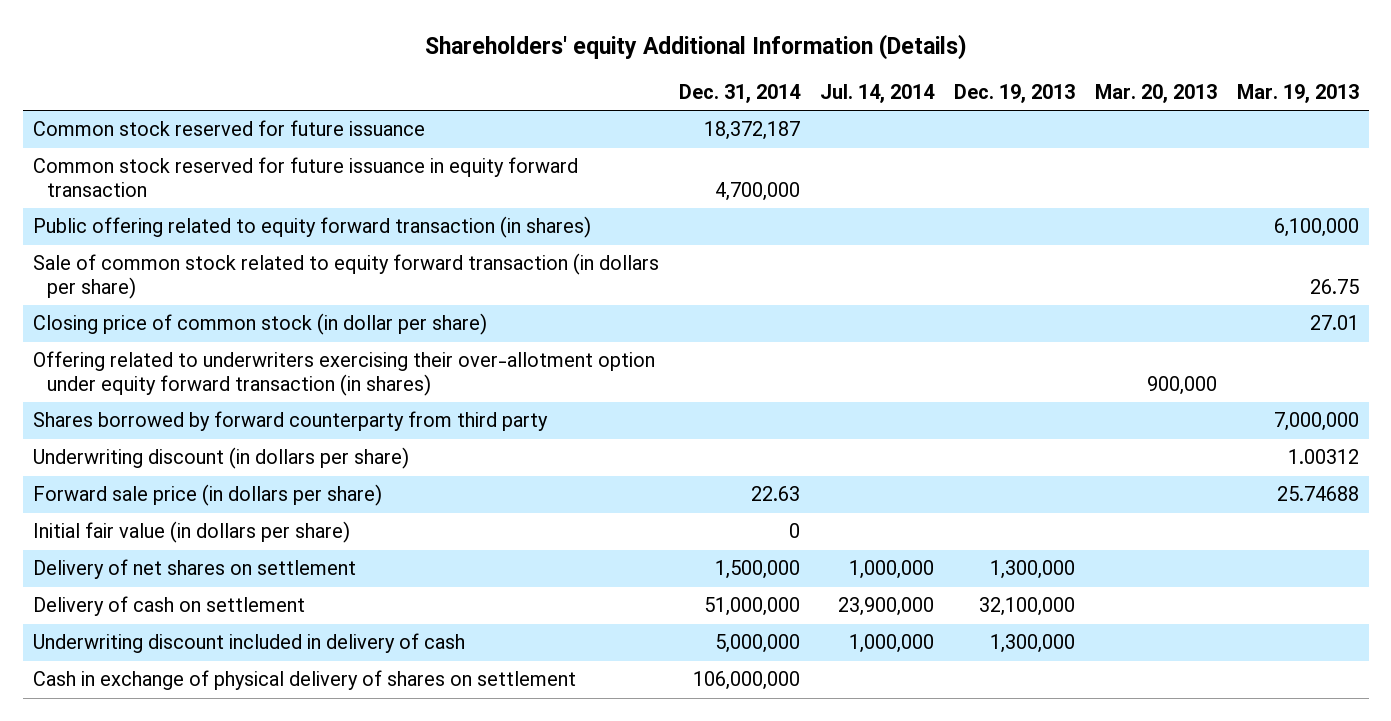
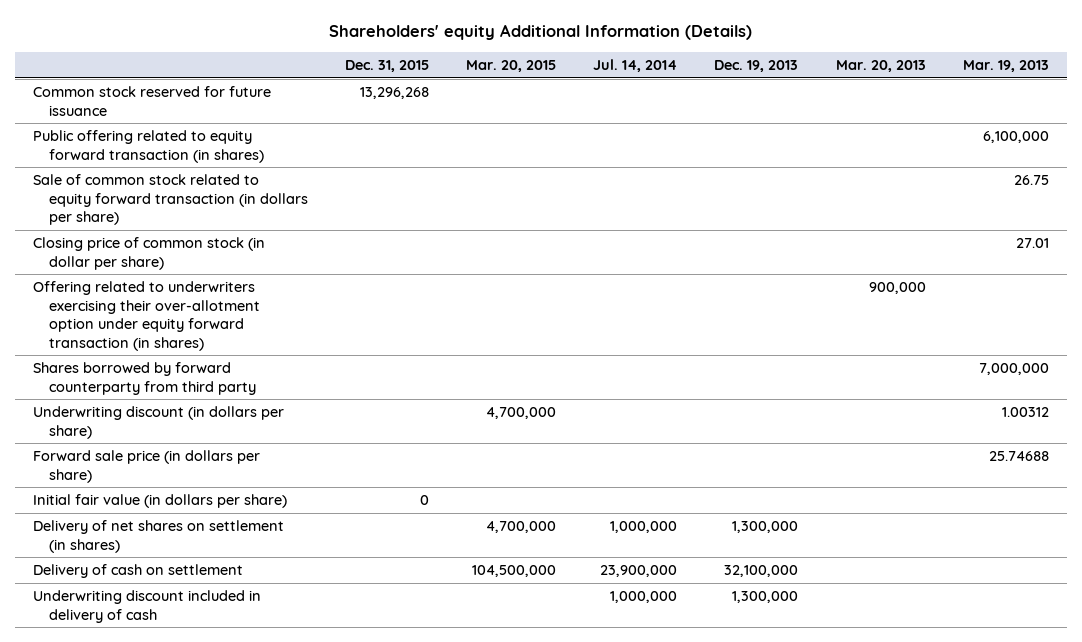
- | Dec. 31, 2014 | Jul. 14, 2014 | Dec. 19, 2013 | Mar. 20, 2013 | Mar. 19, 2013
+ | Dec. 31, 2015 | Mar. 20, 2015 | Jul. 14, 2014 | Dec. 19, 2013 | Mar. 20, 2013 | Mar. 19, 2013
- Common stock reserved for future issuance in equity forward transaction | 4,700,000 | | | |
- Delivery of net shares on settlement | 1,500,000 | 1,000,000 | 1,300,000 | |
+ Delivery of net shares on settlement (in shares) | | 4,700,000 | 1,000,000 | 1,300,000 | |
- Cash in exchange of physical delivery of shares on settlement | 106,000,000 | | | |

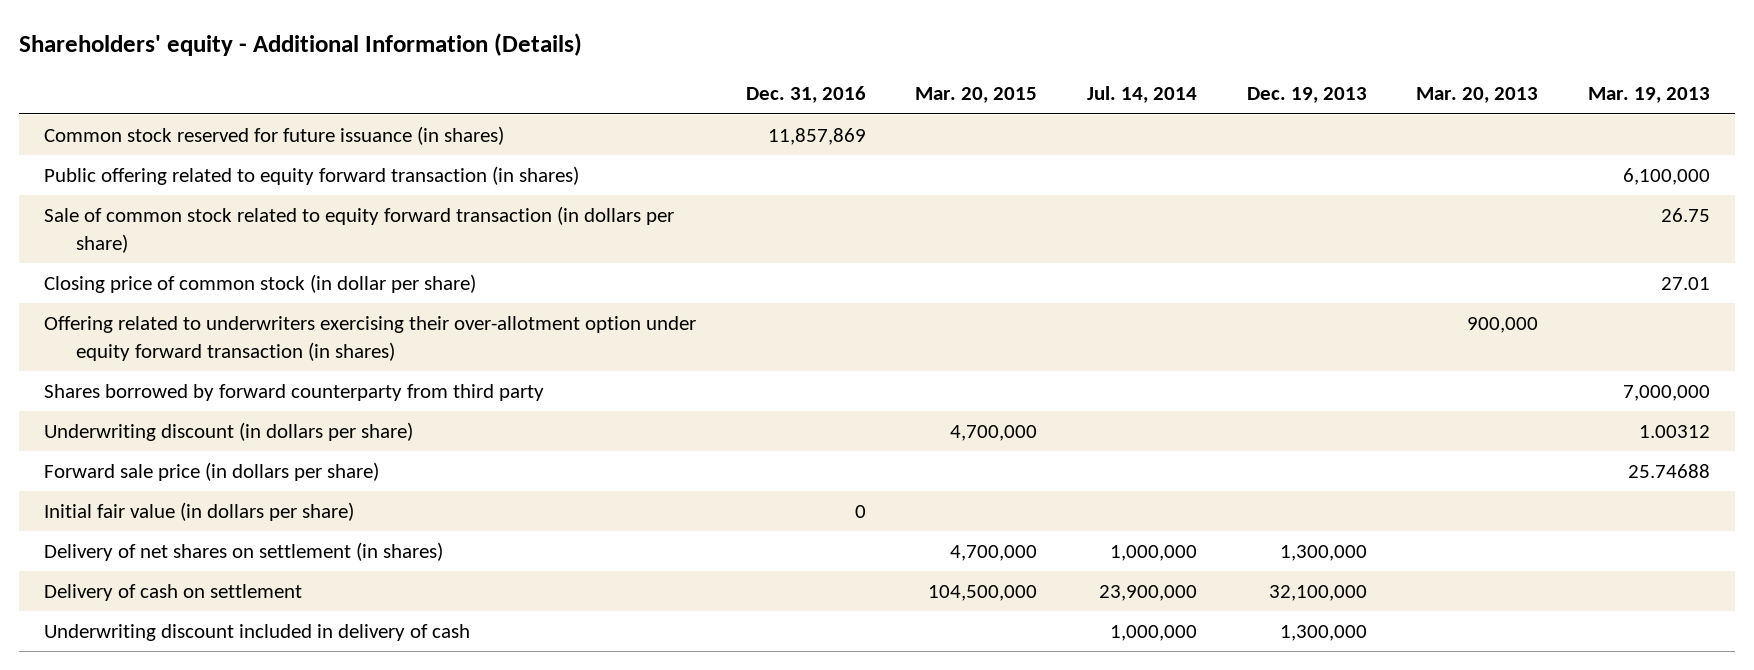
- Shareholders' equity Additional Information (Details)
+ Shareholders' equity - Additional Information (Details)
- | Dec. 31, 2015 | Mar. 20, 2015 | Jul. 14, 2014 | Dec. 19, 2013 | Mar. 20, 2013 | Mar. 19, 2013
+ | Dec. 31, 2016 | Mar. 20, 2015 | Jul. 14, 2014 | Dec. 19, 2013 | Mar. 20, 2013 | Mar. 19, 2013
- Common stock reserved for future issuance | 13,296,268 | | | | |
+ Common stock reserved for future issuance (in shares) | 11,857,869 | | | | |

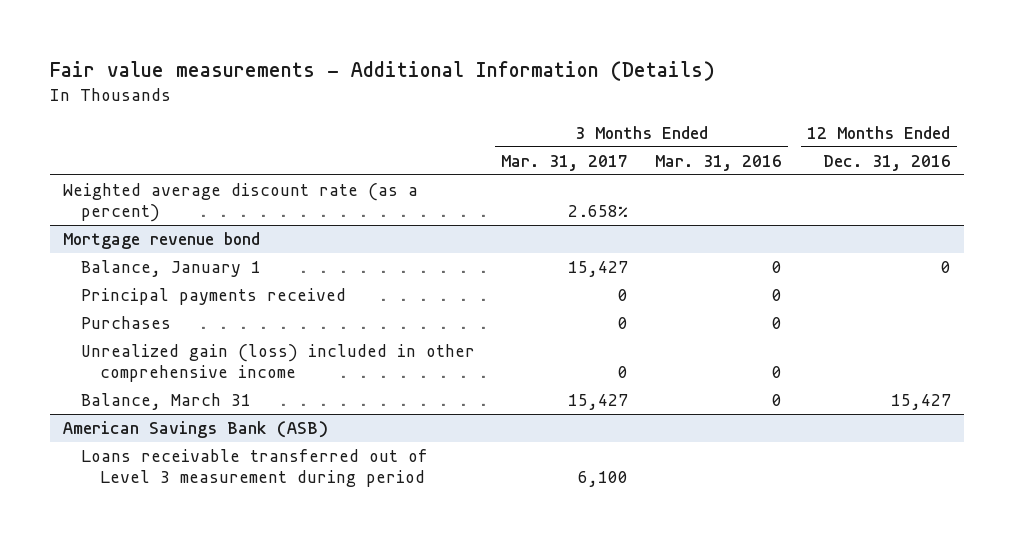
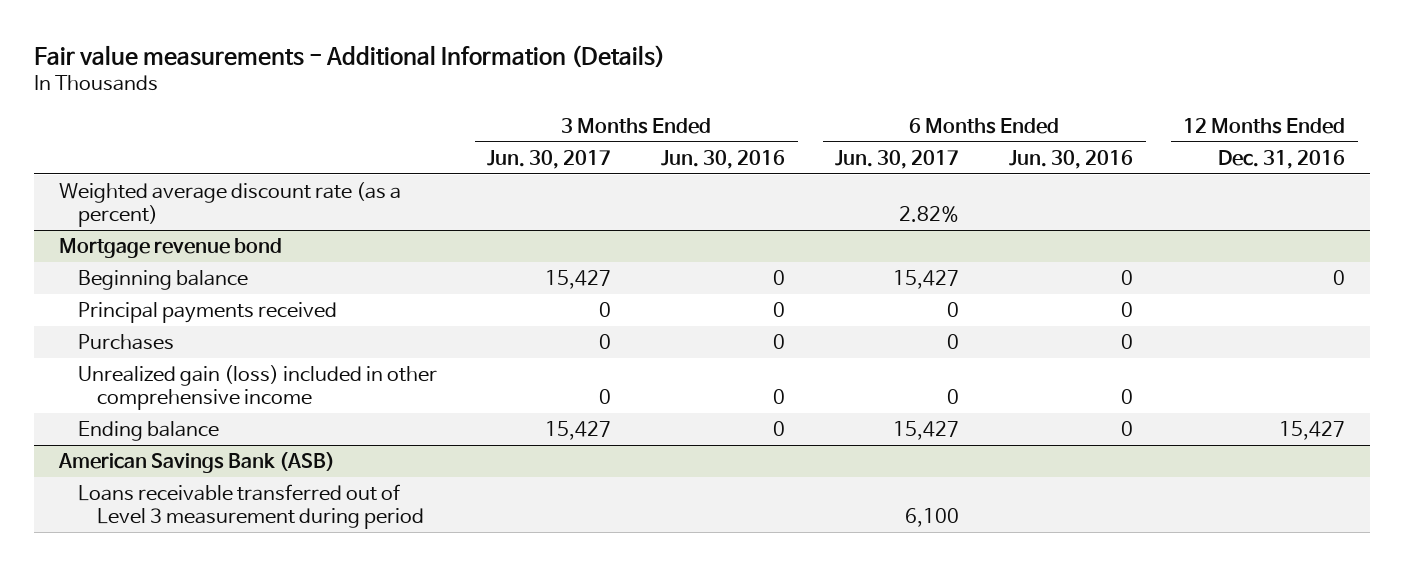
- | 3 Months Ended Mar. 31, 2017 | 3 Months Ended Mar. 31, 2016 | 12 Months Ended Dec. 31, 2016
+ | 3 Months Ended Jun. 30, 2017 | 3 Months Ended Jun. 30, 2016 | 6 Months Ended Jun. 30, 2017 | 6 Months Ended Jun. 30, 2016 | 12 Months Ended Dec. 31, 2016
@ Mortgage revenue bond
- Balance, January 1 | 15,427 | 0 | 0
+ Beginning balance | 15,427 | 0 | 15,427 | 0 | 0
- Balance, March 31 | 15,427 | 0 | 15,427
+ Ending balance | 15,427 | 0 | 15,427 | 0 | 15,427

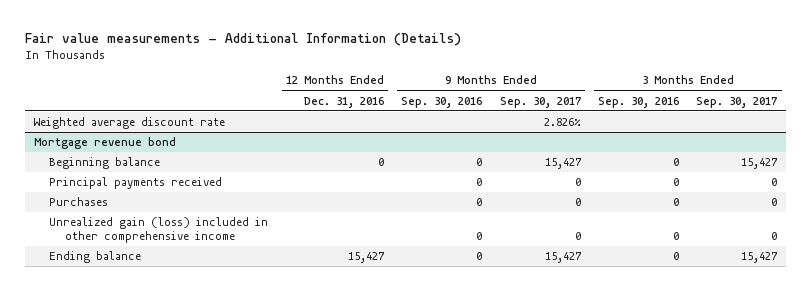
- | 3 Months Ended Jun. 30, 2017 | 3 Months Ended Jun. 30, 2016 | 6 Months Ended Jun. 30, 2017 | 6 Months Ended Jun. 30, 2016 | 12 Months Ended Dec. 31, 2016
+ | 12 Months Ended Dec. 31, 2016 | 9 Months Ended Sep. 30, 2016 | 9 Months Ended Sep. 30, 2017 | 3 Months Ended Sep. 30, 2016 | 3 Months Ended Sep. 30, 2017
- Weighted average discount rate (as a percent) | | | 2.82% | |
+ Weighted average discount rate | | | 2.826% | |
- American Savings Bank (ASB)
- Loans receivable transferred out of Level 3 measurement during period | | | 6,100 | |

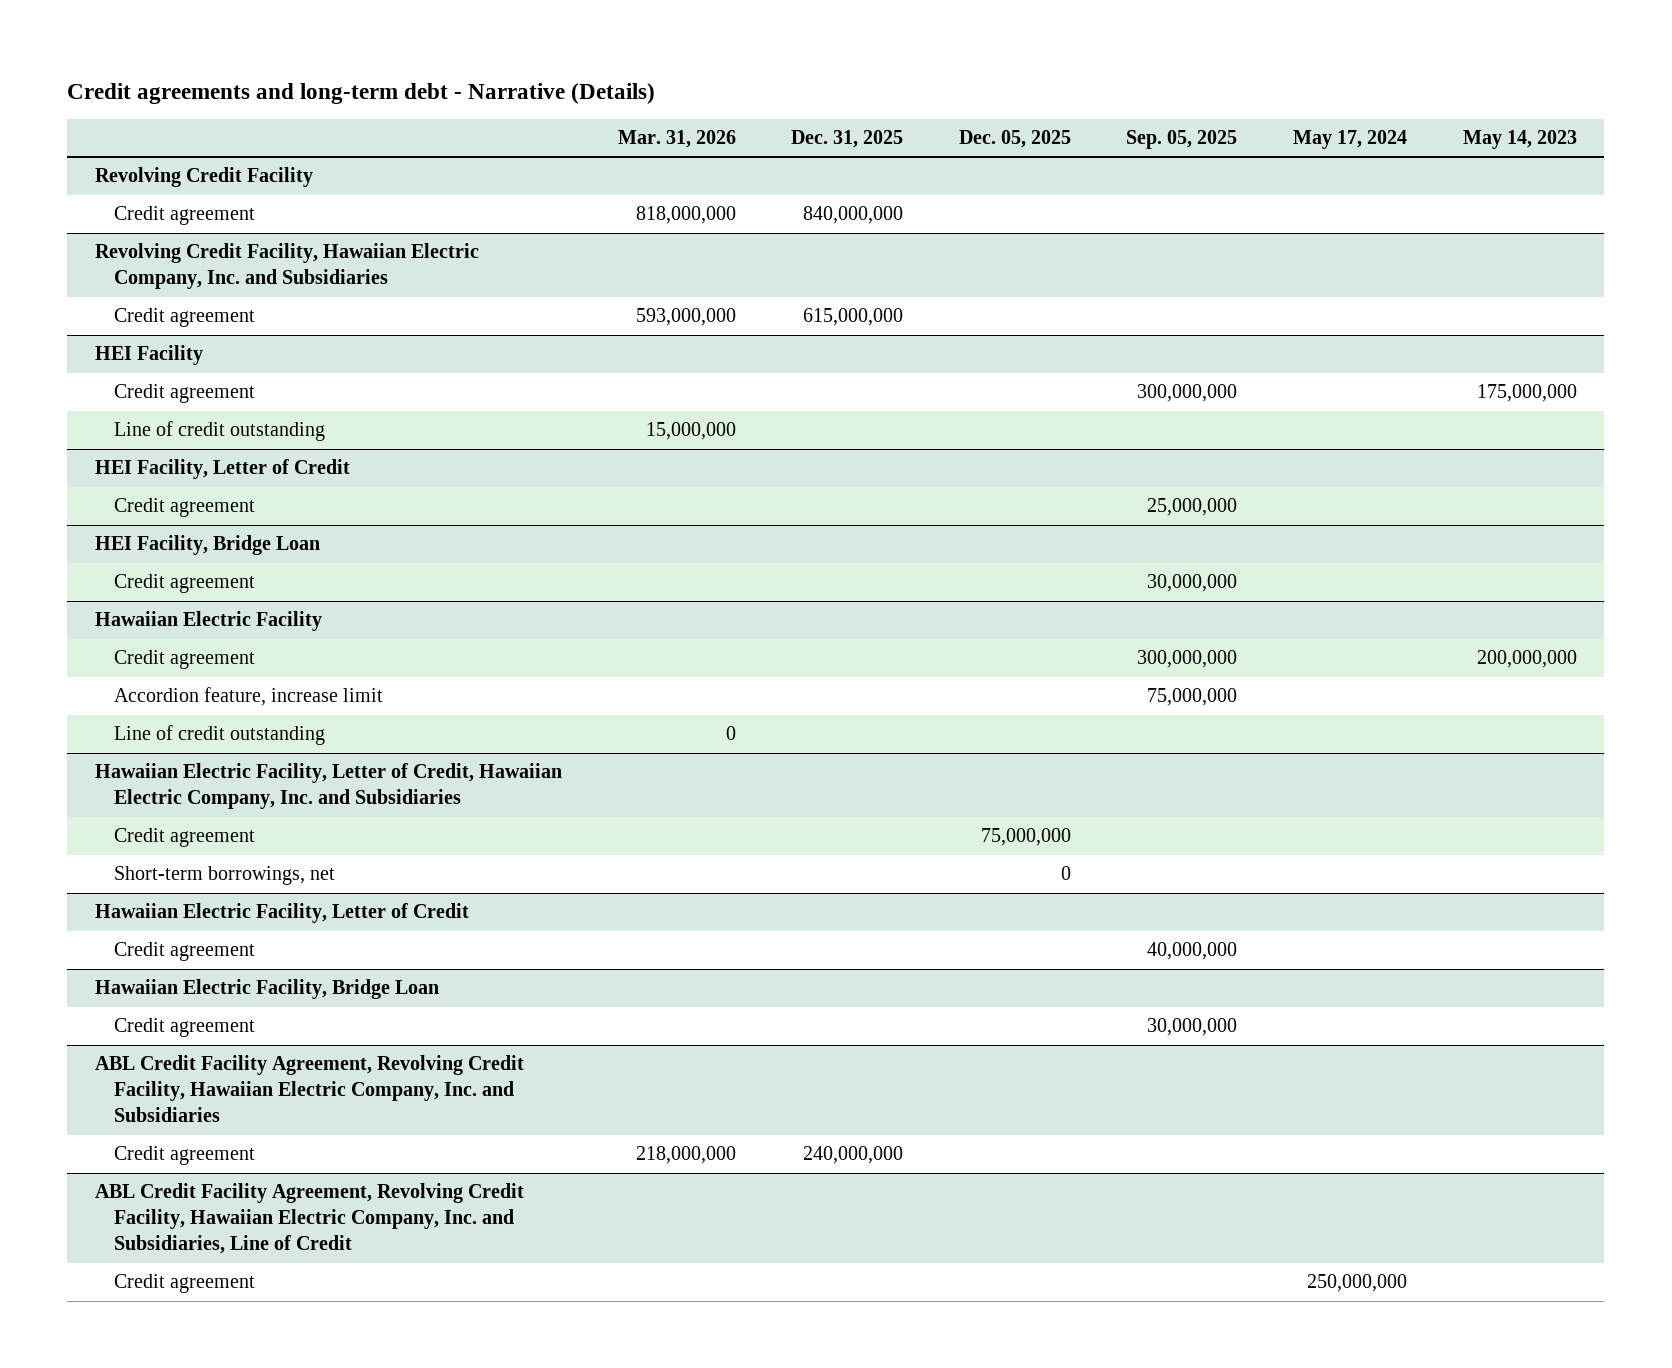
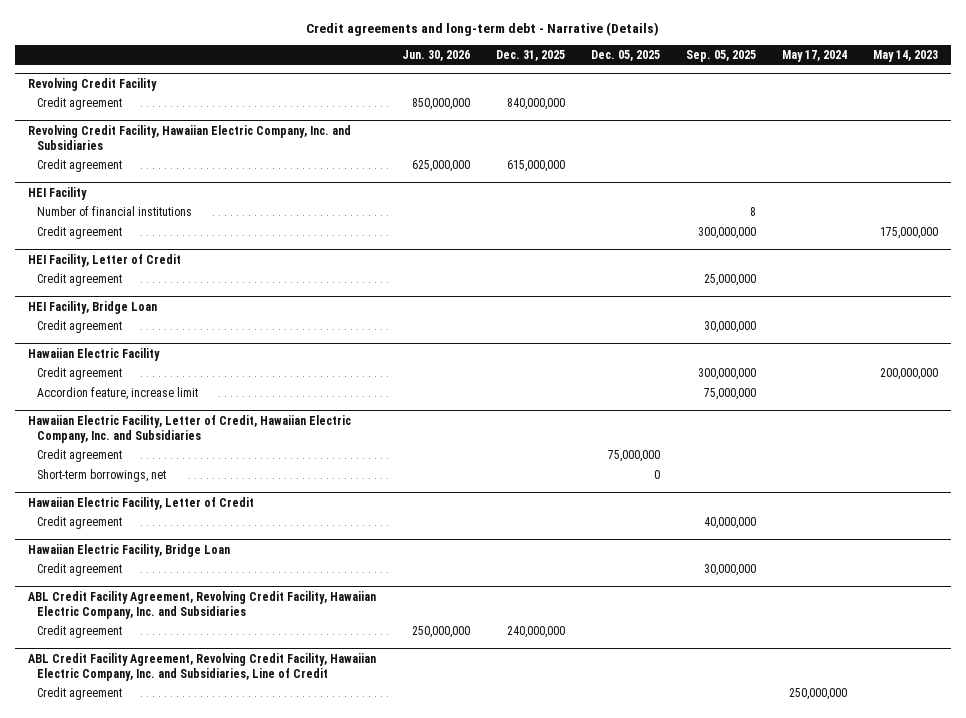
- | Mar. 31, 2026 | Dec. 31, 2025 | Dec. 05, 2025 | Sep. 05, 2025 | May 17, 2024 | May 14, 2023
+ | Jun. 30, 2026 | Dec. 31, 2025 | Dec. 05, 2025 | Sep. 05, 2025 | May 17, 2024 | May 14, 2023
@ HEI Facility
+ Number of financial institutions | | | | 8 | |
- Line of credit outstanding | 15,000,000 | | | | |
@ Hawaiian Electric Facility
- Line of credit outstanding | 0 | | | | |

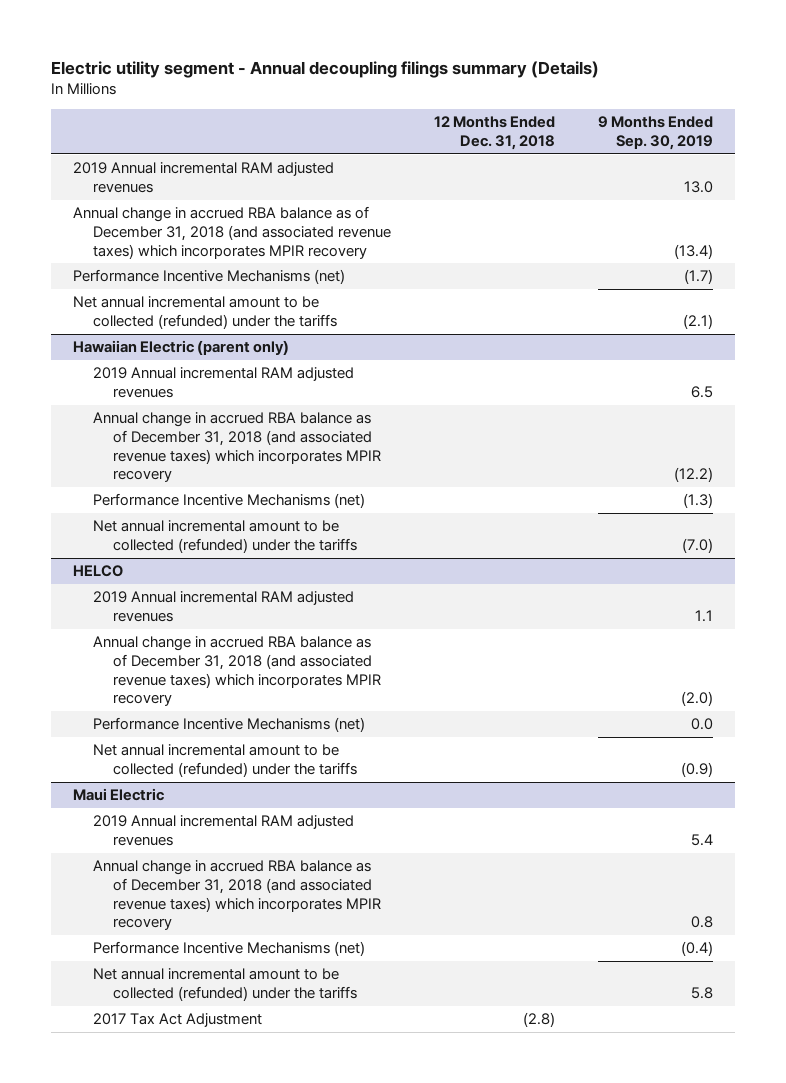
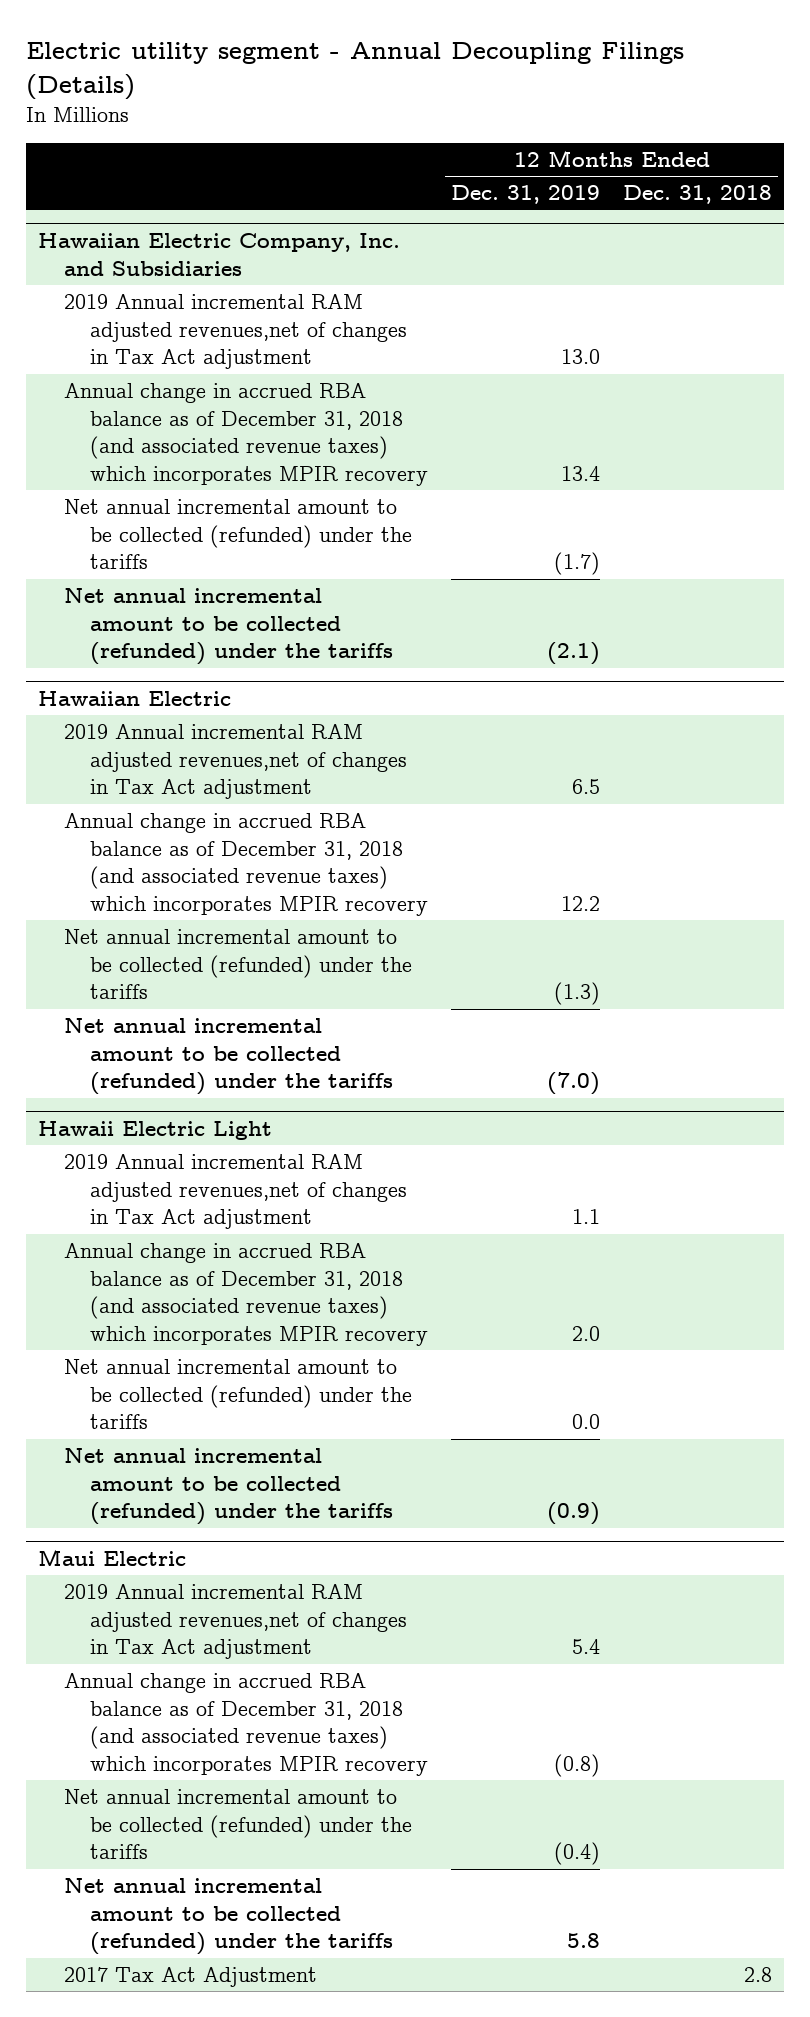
- Electric utility segment - Annual decoupling filings summary (Details)
+ Electric utility segment - Annual Decoupling Filings (Details)
- | 12 Months Ended Dec. 31, 2018 | 9 Months Ended Sep. 30, 2019
+ | 12 Months Ended Dec. 31, 2019 | 12 Months Ended Dec. 31, 2018
- 2019 Annual incremental RAM adjusted revenues | | 13.0
- Annual change in accrued RBA balance as of December 31, 2018 (and associated revenue taxes) which incorporates MPIR recovery | | (13.4)
- Performance Incentive Mechanisms (net) | | (1.7)
- Net annual incremental amount to be collected (refunded) under the tariffs | | (2.1)
- Hawaiian Electric (parent only)
- 2019 Annual incremental RAM adjusted revenues | | 6.5
+ Hawaiian Electric Company, Inc. and Subsidiaries
+ 2019 Annual incremental RAM adjusted revenues,net of changes in Tax Act adjustment | 13.0 |
+ Annual change in accrued RBA balance as of December 31, 2018 (and associated revenue taxes) which incorporates MPIR recovery | 13.4 |
+ Net annual incremental amount to be collected (refunded) under the tariffs | (1.7) |
+ Net annual incremental amount to be collected (refunded) under the tariffs | (2.1) |
+ Hawaiian Electric
+ 2019 Annual incremental RAM adjusted revenues,net of changes in Tax Act adjustment | 6.5 |
- Performance Incentive Mechanisms (net) | | (1.3)
- HELCO
- 2019 Annual incremental RAM adjusted revenues | | 1.1
+ Net annual incremental amount to be collected (refunded) under the tariffs | (7.0) |
+ Hawaii Electric Light
+ 2019 Annual incremental RAM adjusted revenues,net of changes in Tax Act adjustment | 1.1 |
- Performance Incentive Mechanisms (net) | | 0.0
+ Net annual incremental amount to be collected (refunded) under the tariffs | (0.9) |
@ Maui Electric
- 2019 Annual incremental RAM adjusted revenues | | 5.4
+ 2019 Annual incremental RAM adjusted revenues,net of changes in Tax Act adjustment | 5.4 |
- Performance Incentive Mechanisms (net) | | (0.4)
- 2017 Tax Act Adjustment | (2.8) |
+ Net annual incremental amount to be collected (refunded) under the tariffs | 5.8 |
+ 2017 Tax Act Adjustment | | 2.8

